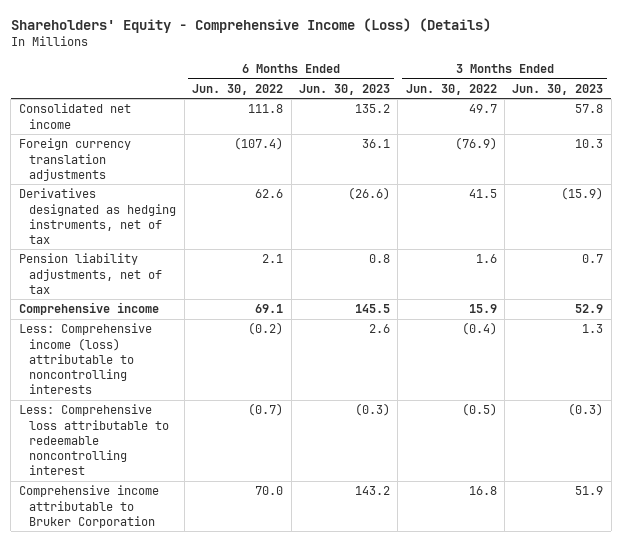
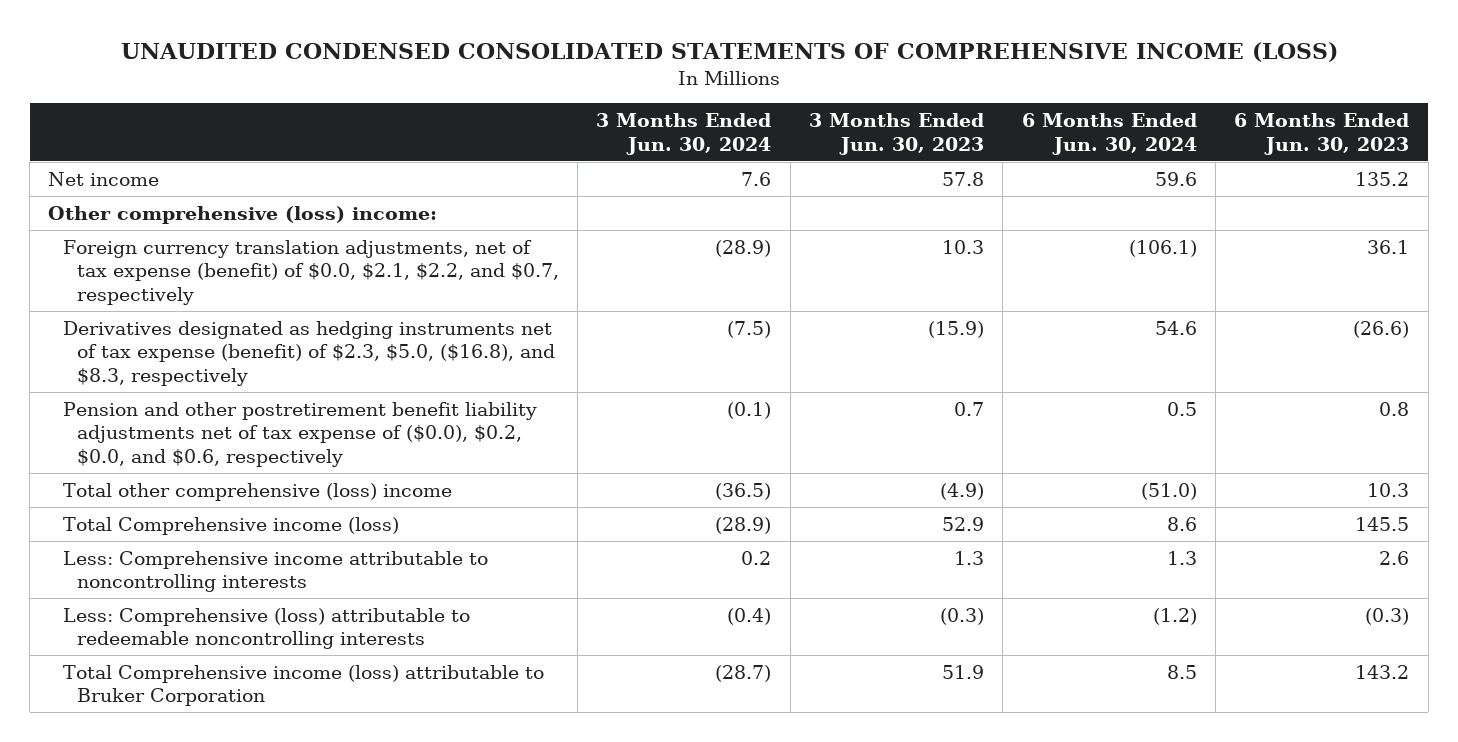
- Shareholders' Equity - Comprehensive Income (Loss) (Details)
+ UNAUDITED CONDENSED CONSOLIDATED STATEMENTS OF COMPREHENSIVE INCOME (LOSS)
- | 6 Months Ended Jun. 30, 2022 | 6 Months Ended Jun. 30, 2023 | 3 Months Ended Jun. 30, 2022 | 3 Months Ended Jun. 30, 2023
+ | 3 Months Ended Jun. 30, 2024 | 3 Months Ended Jun. 30, 2023 | 6 Months Ended Jun. 30, 2024 | 6 Months Ended Jun. 30, 2023
- Consolidated net income | 111.8 | 135.2 | 49.7 | 57.8
- Foreign currency translation adjustments | (107.4) | 36.1 | (76.9) | 10.3
- Derivatives designated as hedging instruments, net of tax | 62.6 | (26.6) | 41.5 | (15.9)
- Pension liability adjustments, net of tax | 2.1 | 0.8 | 1.6 | 0.7
- Comprehensive income | 69.1 | 145.5 | 15.9 | 52.9
- Less: Comprehensive income (loss) attributable to noncontrolling interests | (0.2) | 2.6 | (0.4) | 1.3
- Less: Comprehensive loss attributable to redeemable noncontrolling interest | (0.7) | (0.3) | (0.5) | (0.3)
- Comprehensive income attributable to Bruker Corporation | 70.0 | 143.2 | 16.8 | 51.9
+ Net income | 7.6 | 57.8 | 59.6 | 135.2
+ Other comprehensive (loss) income:
+ Foreign currency translation adjustments, net of tax expense (benefit) of $0.0, $2.1, $2.2, and $0.7, respectively | (28.9) | 10.3 | (106.1) | 36.1
+ Derivatives designated as hedging instruments net of tax expense (benefit) of $2.3, $5.0, ($16.8), and $8.3, respectively | (7.5) | (15.9) | 54.6 | (26.6)
+ Pension and other postretirement benefit liability adjustments net of tax expense of ($0.0), $0.2, $0.0, and $0.6, respectively | (0.1) | 0.7 | 0.5 | 0.8
+ Total other comprehensive (loss) income | (36.5) | (4.9) | (51.0) | 10.3
+ Total Comprehensive income (loss) | (28.9) | 52.9 | 8.6 | 145.5
+ Less: Comprehensive income attributable to noncontrolling interests | 0.2 | 1.3 | 1.3 | 2.6
+ Less: Comprehensive (loss) attributable to redeemable noncontrolling interests | (0.4) | (0.3) | (1.2) | (0.3)
+ Total Comprehensive income (loss) attributable to Bruker Corporation | (28.7) | 51.9 | 8.5 | 143.2

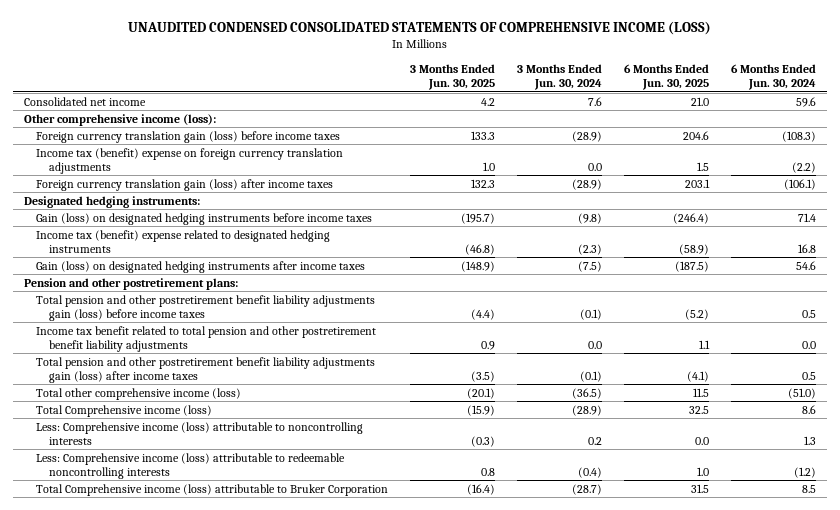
- | 3 Months Ended Jun. 30, 2024 | 3 Months Ended Jun. 30, 2023 | 6 Months Ended Jun. 30, 2024 | 6 Months Ended Jun. 30, 2023
+ | 3 Months Ended Jun. 30, 2025 | 3 Months Ended Jun. 30, 2024 | 6 Months Ended Jun. 30, 2025 | 6 Months Ended Jun. 30, 2024
- Net income | 7.6 | 57.8 | 59.6 | 135.2
- Other comprehensive (loss) income:
- Foreign currency translation adjustments, net of tax expense (benefit) of $0.0, $2.1, $2.2, and $0.7, respectively | (28.9) | 10.3 | (106.1) | 36.1
- Derivatives designated as hedging instruments net of tax expense (benefit) of $2.3, $5.0, ($16.8), and $8.3, respectively | (7.5) | (15.9) | 54.6 | (26.6)
- Pension and other postretirement benefit liability adjustments net of tax expense of ($0.0), $0.2, $0.0, and $0.6, respectively | (0.1) | 0.7 | 0.5 | 0.8
- Total other comprehensive (loss) income | (36.5) | (4.9) | (51.0) | 10.3
+ Consolidated net income | 4.2 | 7.6 | 21.0 | 59.6
+ Other comprehensive income (loss):
+ Foreign currency translation gain (loss) before income taxes | 133.3 | (28.9) | 204.6 | (108.3)
+ Income tax (benefit) expense on foreign currency translation adjustments | 1.0 | 0.0 | 1.5 | (2.2)
+ Foreign currency translation gain (loss) after income taxes | 132.3 | (28.9) | 203.1 | (106.1)
+ Designated hedging instruments:
+ Gain (loss) on designated hedging instruments before income taxes | (195.7) | (9.8) | (246.4) | 71.4
+ Income tax (benefit) expense related to designated hedging instruments | (46.8) | (2.3) | (58.9) | 16.8
+ Gain (loss) on designated hedging instruments after income taxes | (148.9) | (7.5) | (187.5) | 54.6
+ Pension and other postretirement plans:
+ Total pension and other postretirement benefit liability adjustments gain (loss) before income taxes | (4.4) | (0.1) | (5.2) | 0.5
+ Income tax benefit related to total pension and other postretirement benefit liability adjustments | 0.9 | 0.0 | 1.1 | 0.0
+ Total pension and other postretirement benefit liability adjustments gain (loss) after income taxes | (3.5) | (0.1) | (4.1) | 0.5
+ Total other comprehensive income (loss) | (20.1) | (36.5) | 11.5 | (51.0)
- Less: Comprehensive income attributable to noncontrolling interests | 0.2 | 1.3 | 1.3 | 2.6
- Less: Comprehensive (loss) attributable to redeemable noncontrolling interests | (0.4) | (0.3) | (1.2) | (0.3)
+ Less: Comprehensive income (loss) attributable to noncontrolling interests | (0.3) | 0.2 | 0.0 | 1.3
+ Less: Comprehensive income (loss) attributable to redeemable noncontrolling interests | 0.8 | (0.4) | 1.0 | (1.2)

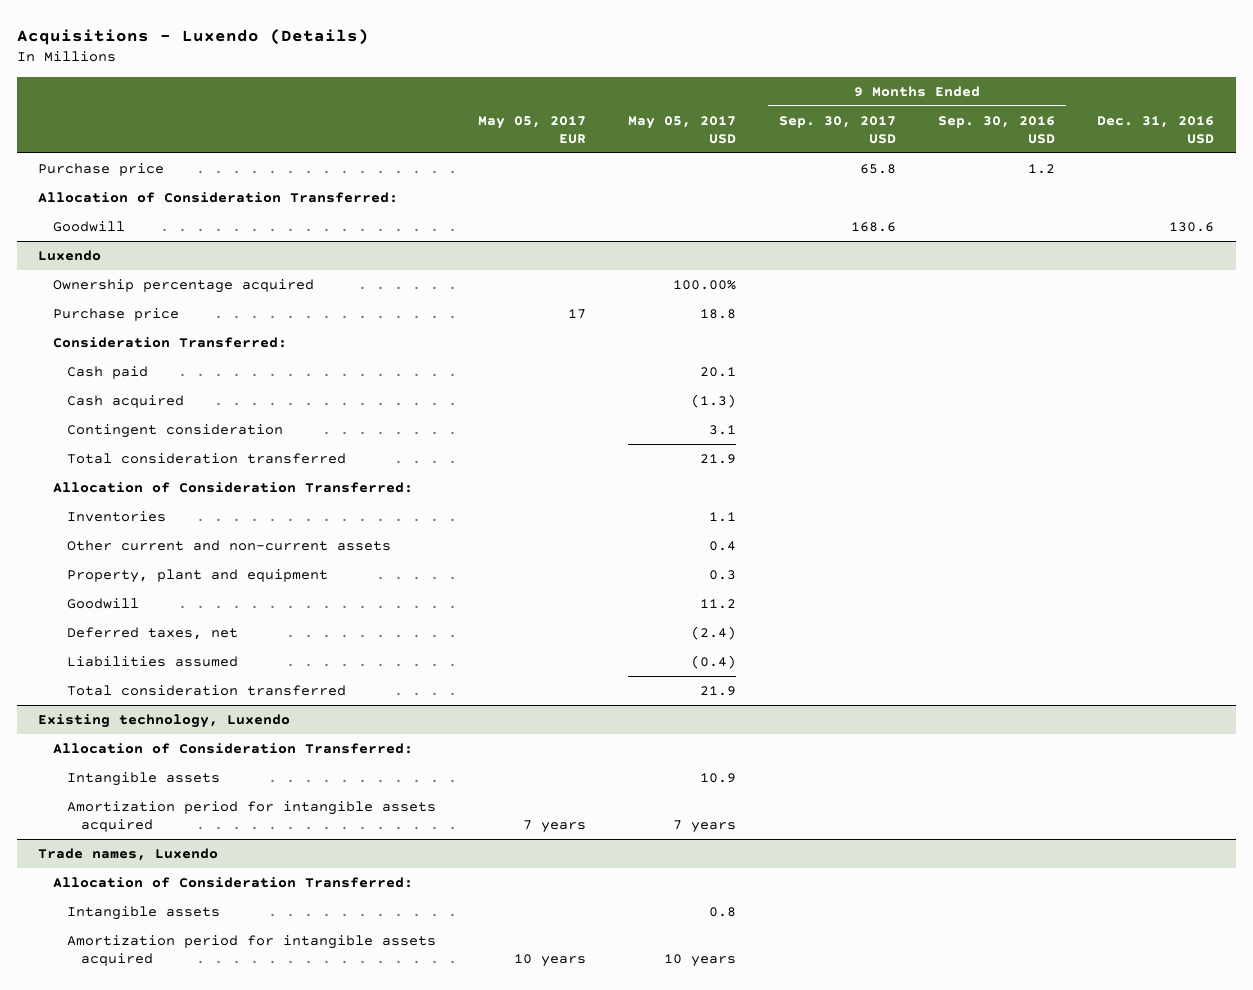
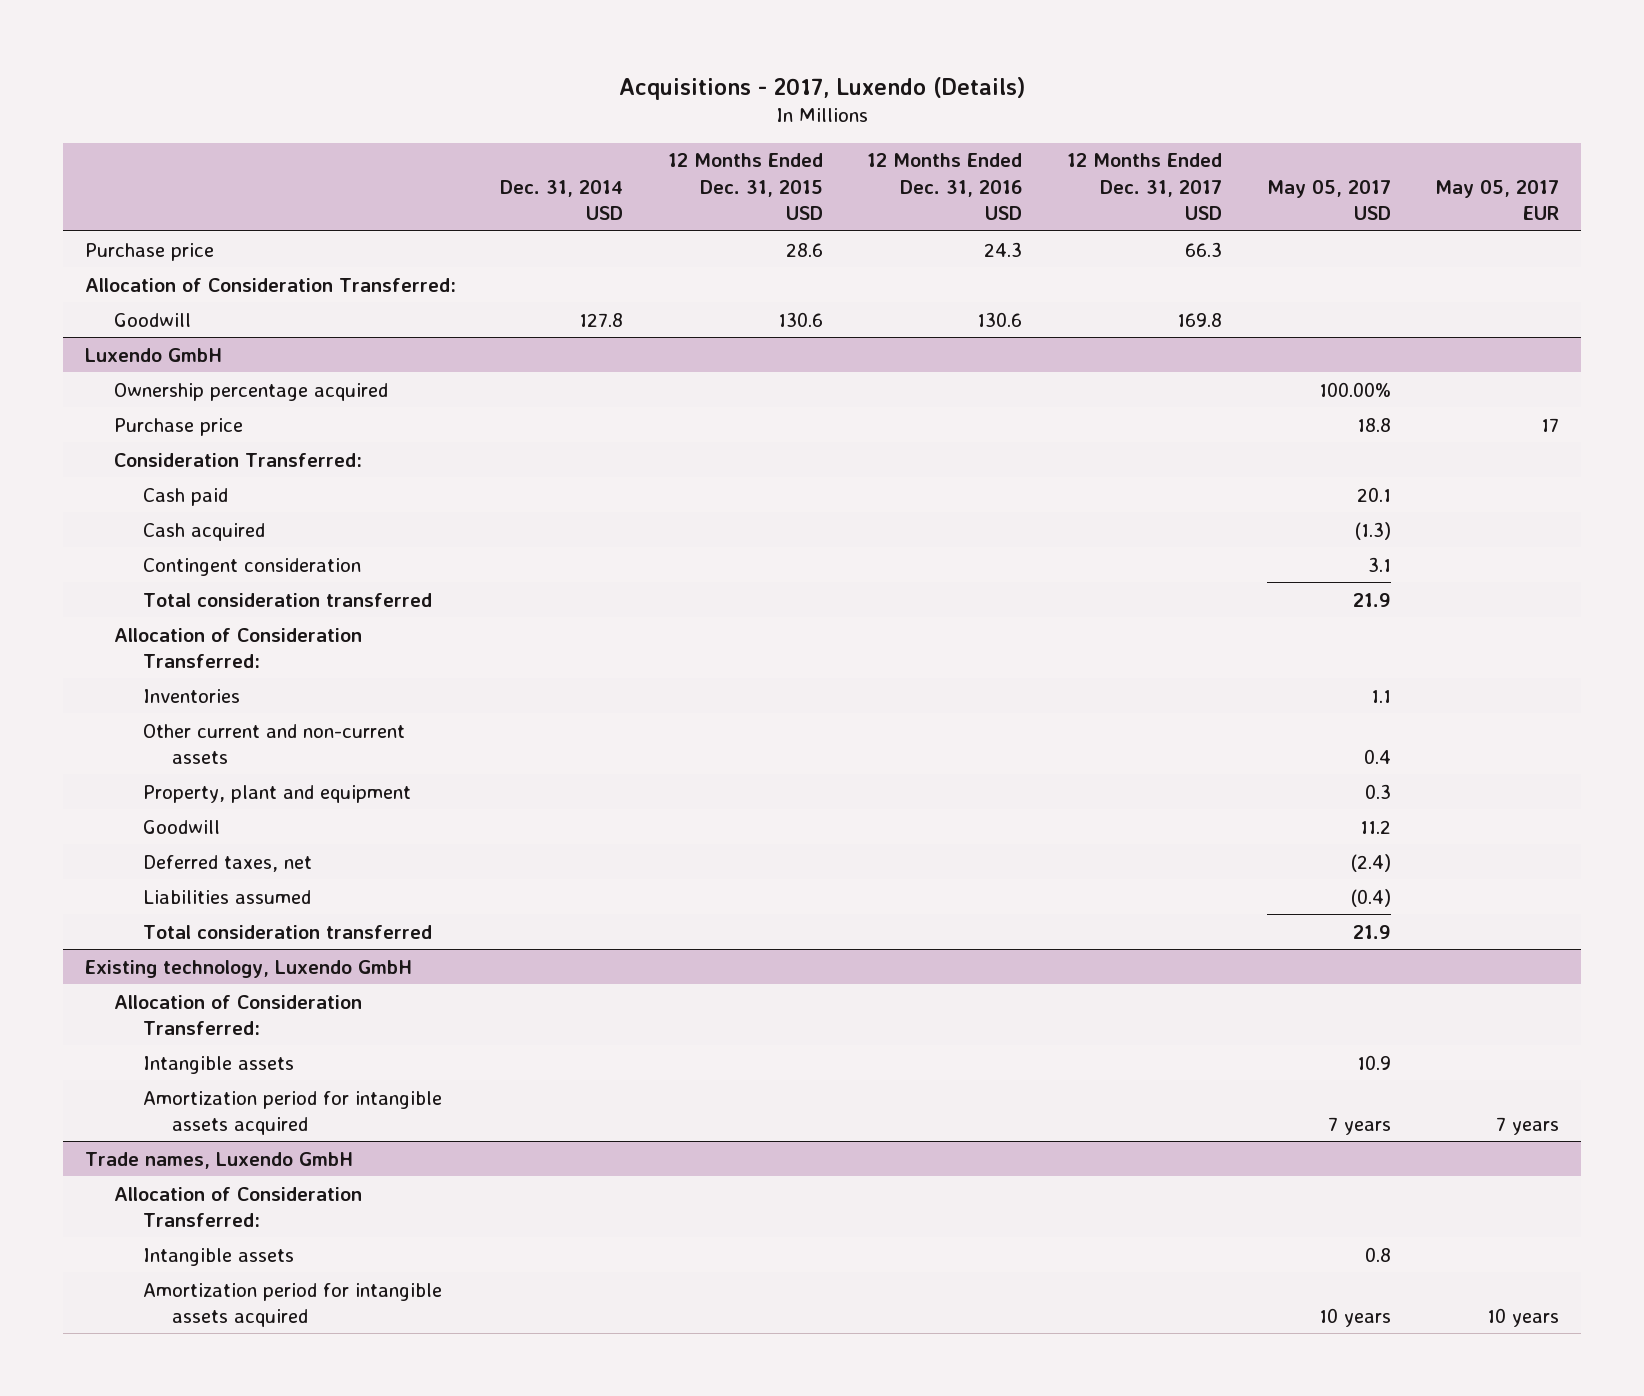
- Acquisitions - Luxendo (Details)
+ Acquisitions - 2017, Luxendo (Details)
- | May 05, 2017 EUR | May 05, 2017 USD | 9 Months Ended Sep. 30, 2017 USD | 9 Months Ended Sep. 30, 2016 USD | Dec. 31, 2016 USD
+ | Dec. 31, 2014 USD | 12 Months Ended Dec. 31, 2015 USD | 12 Months Ended Dec. 31, 2016 USD | 12 Months Ended Dec. 31, 2017 USD | May 05, 2017 USD | May 05, 2017 EUR
- Luxendo
+ Luxendo GmbH
- Existing technology, Luxendo
+ Existing technology, Luxendo GmbH
- Trade names, Luxendo
+ Trade names, Luxendo GmbH

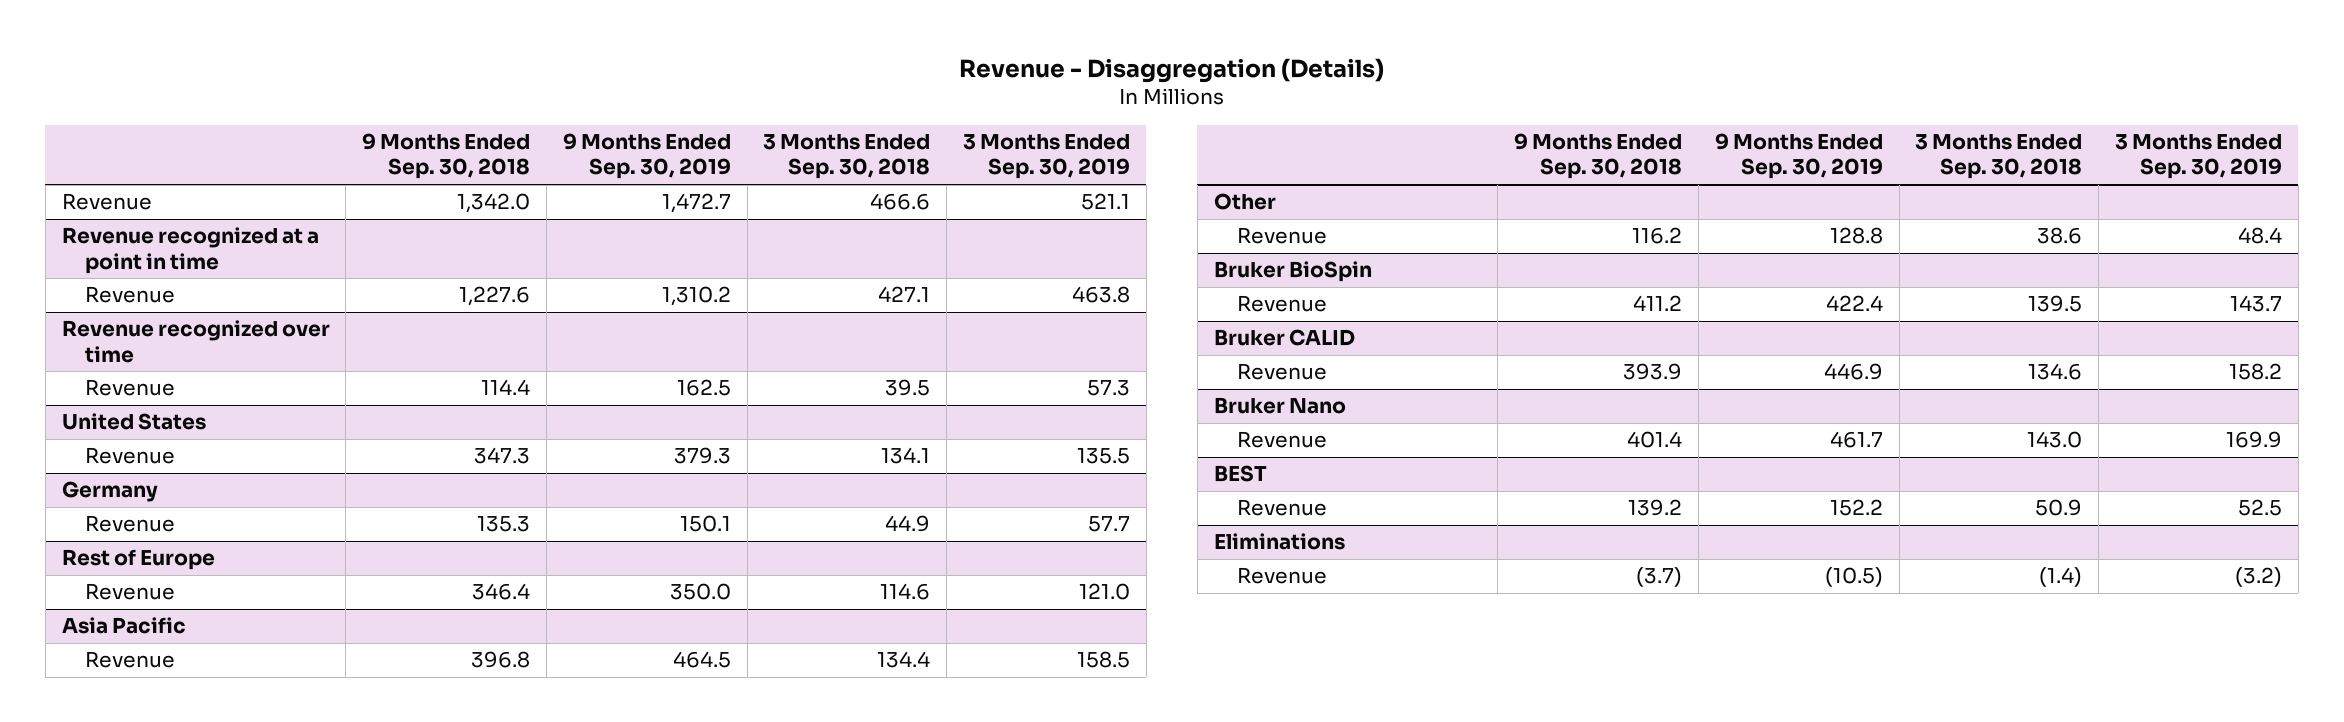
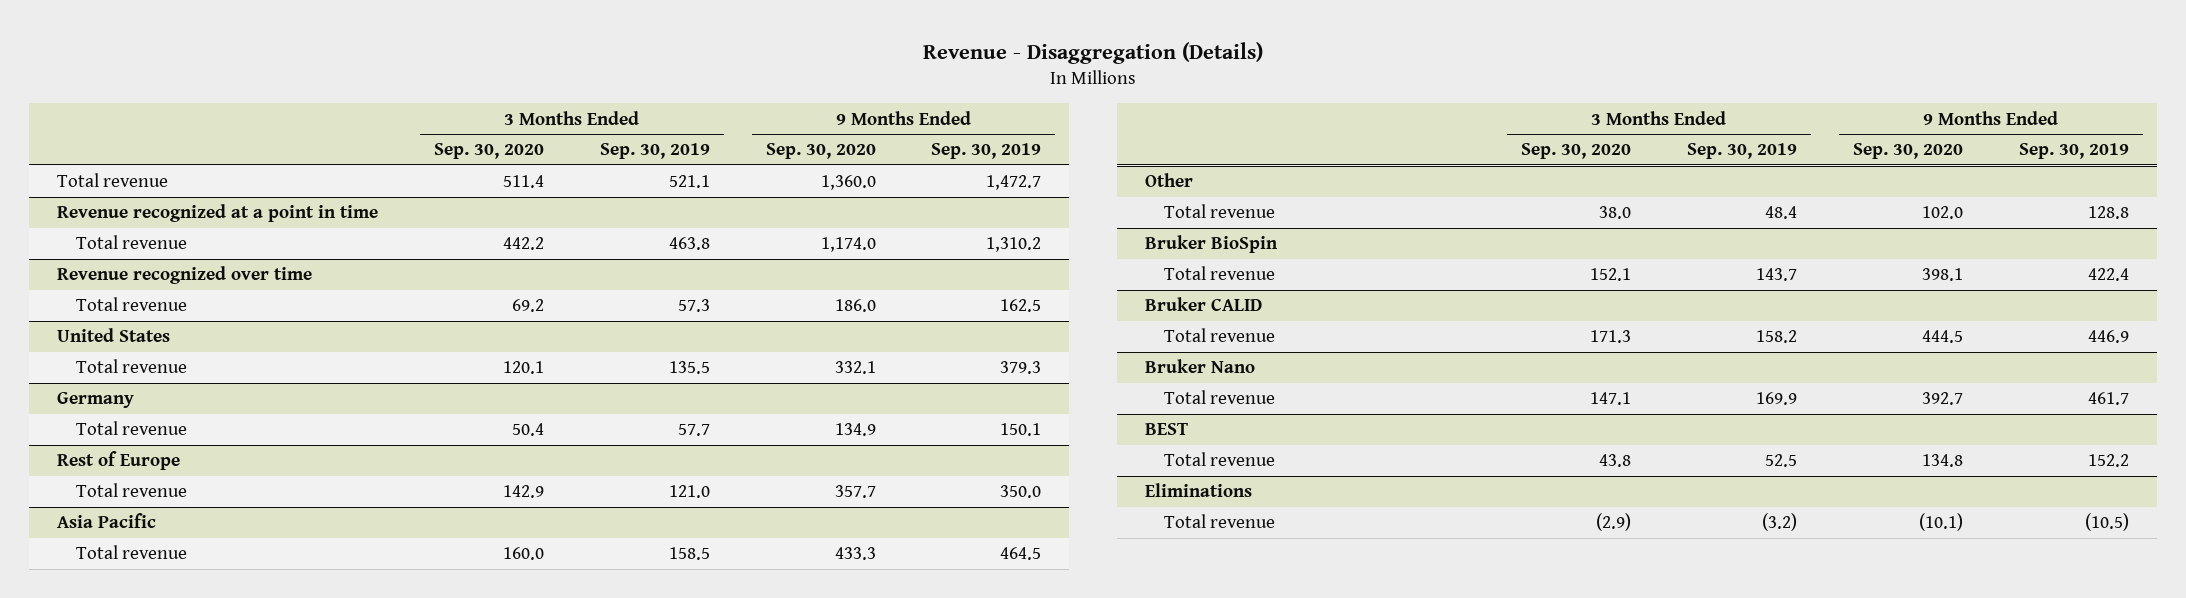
- | 9 Months Ended Sep. 30, 2018 | 9 Months Ended Sep. 30, 2019 | 3 Months Ended Sep. 30, 2018 | 3 Months Ended Sep. 30, 2019
+ | 3 Months Ended Sep. 30, 2020 | 3 Months Ended Sep. 30, 2019 | 9 Months Ended Sep. 30, 2020 | 9 Months Ended Sep. 30, 2019
- Revenue | 1,342.0 | 1,472.7 | 466.6 | 521.1
+ Total revenue | 511.4 | 521.1 | 1,360.0 | 1,472.7
@ Revenue recognized at a point in time
- Revenue | 1,227.6 | 1,310.2 | 427.1 | 463.8
+ Total revenue | 442.2 | 463.8 | 1,174.0 | 1,310.2
@ Revenue recognized over time
- Revenue | 114.4 | 162.5 | 39.5 | 57.3
+ Total revenue | 69.2 | 57.3 | 186.0 | 162.5
@ United States
- Revenue | 347.3 | 379.3 | 134.1 | 135.5
+ Total revenue | 120.1 | 135.5 | 332.1 | 379.3
@ Germany
- Revenue | 135.3 | 150.1 | 44.9 | 57.7
+ Total revenue | 50.4 | 57.7 | 134.9 | 150.1
@ Rest of Europe
- Revenue | 346.4 | 350.0 | 114.6 | 121.0
+ Total revenue | 142.9 | 121.0 | 357.7 | 350.0
@ Asia Pacific
- Revenue | 396.8 | 464.5 | 134.4 | 158.5
+ Total revenue | 160.0 | 158.5 | 433.3 | 464.5
@ Other
- Revenue | 116.2 | 128.8 | 38.6 | 48.4
+ Total revenue | 38.0 | 48.4 | 102.0 | 128.8
@ Bruker BioSpin
- Revenue | 411.2 | 422.4 | 139.5 | 143.7
+ Total revenue | 152.1 | 143.7 | 398.1 | 422.4
@ Bruker CALID
- Revenue | 393.9 | 446.9 | 134.6 | 158.2
+ Total revenue | 171.3 | 158.2 | 444.5 | 446.9
@ Bruker Nano
- Revenue | 401.4 | 461.7 | 143.0 | 169.9
+ Total revenue | 147.1 | 169.9 | 392.7 | 461.7
@ BEST
- Revenue | 139.2 | 152.2 | 50.9 | 52.5
+ Total revenue | 43.8 | 52.5 | 134.8 | 152.2
@ Eliminations
- Revenue | (3.7) | (10.5) | (1.4) | (3.2)
+ Total revenue | (2.9) | (3.2) | (10.1) | (10.5)

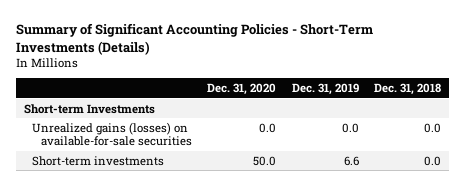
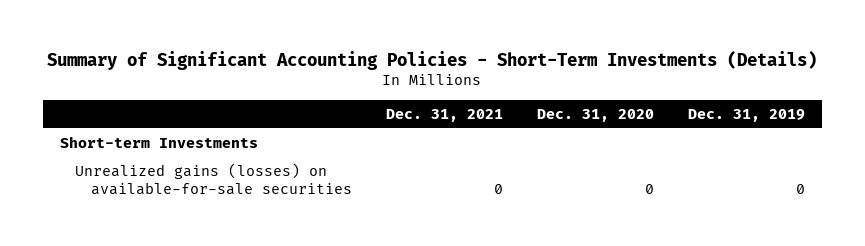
- | Dec. 31, 2020 | Dec. 31, 2019 | Dec. 31, 2018
+ | Dec. 31, 2021 | Dec. 31, 2020 | Dec. 31, 2019
- Unrealized gains (losses) on available-for-sale securities | 0.0 | 0.0 | 0.0
- Short-term investments | 50.0 | 6.6 | 0.0
+ Unrealized gains (losses) on available-for-sale securities | 0 | 0 | 0

